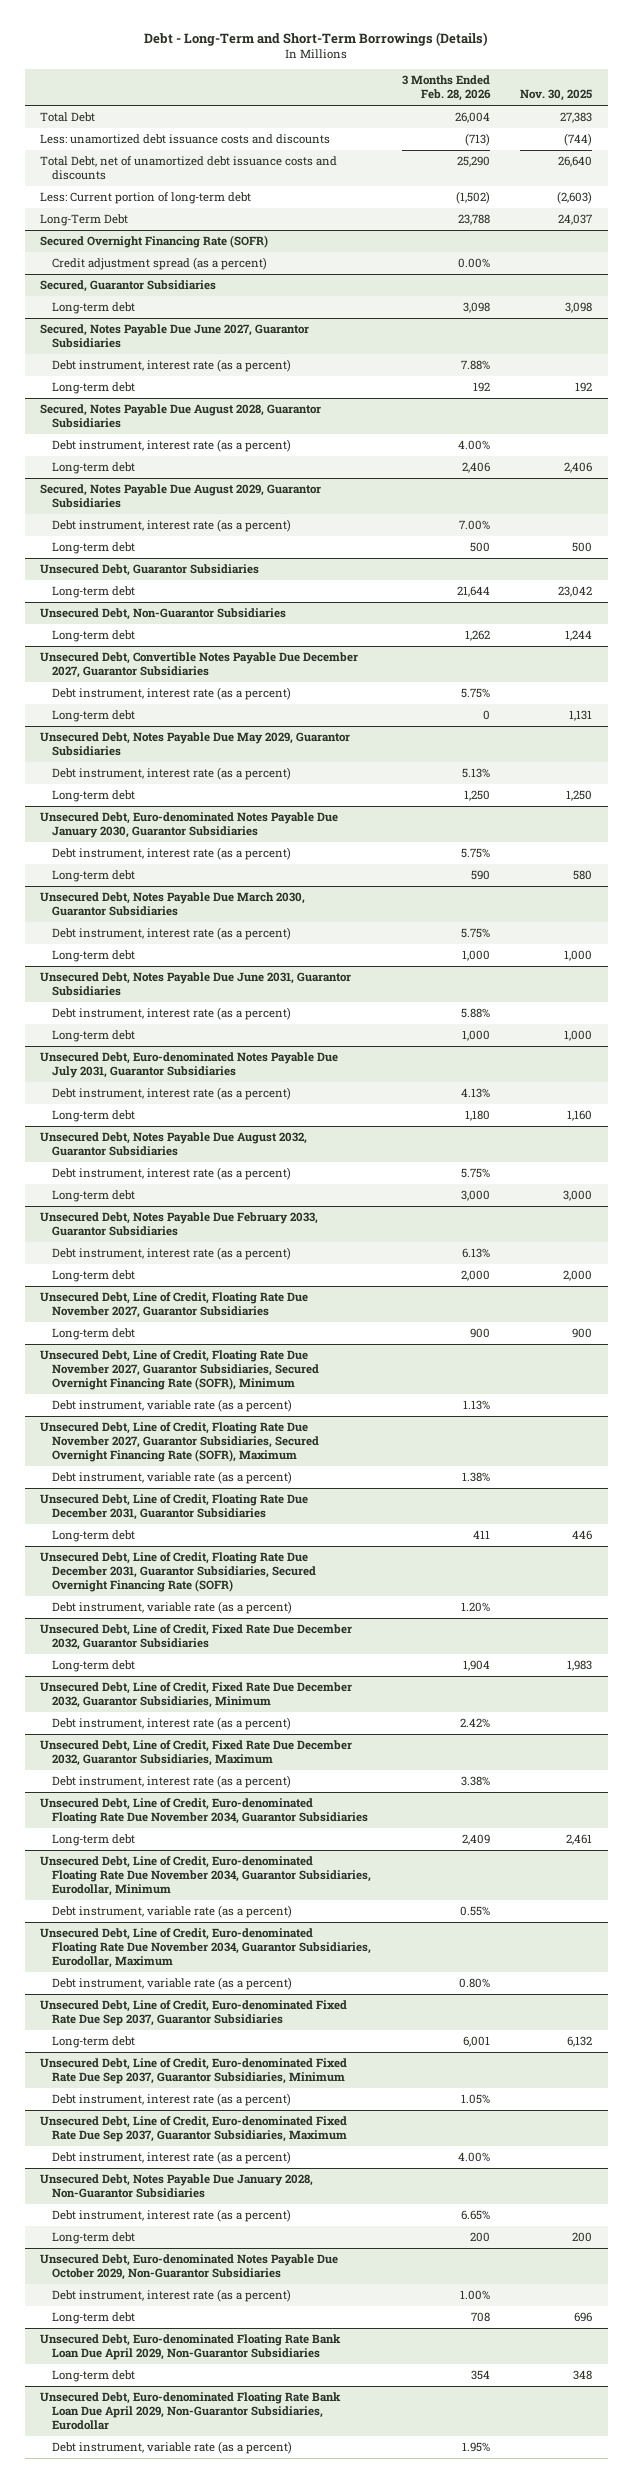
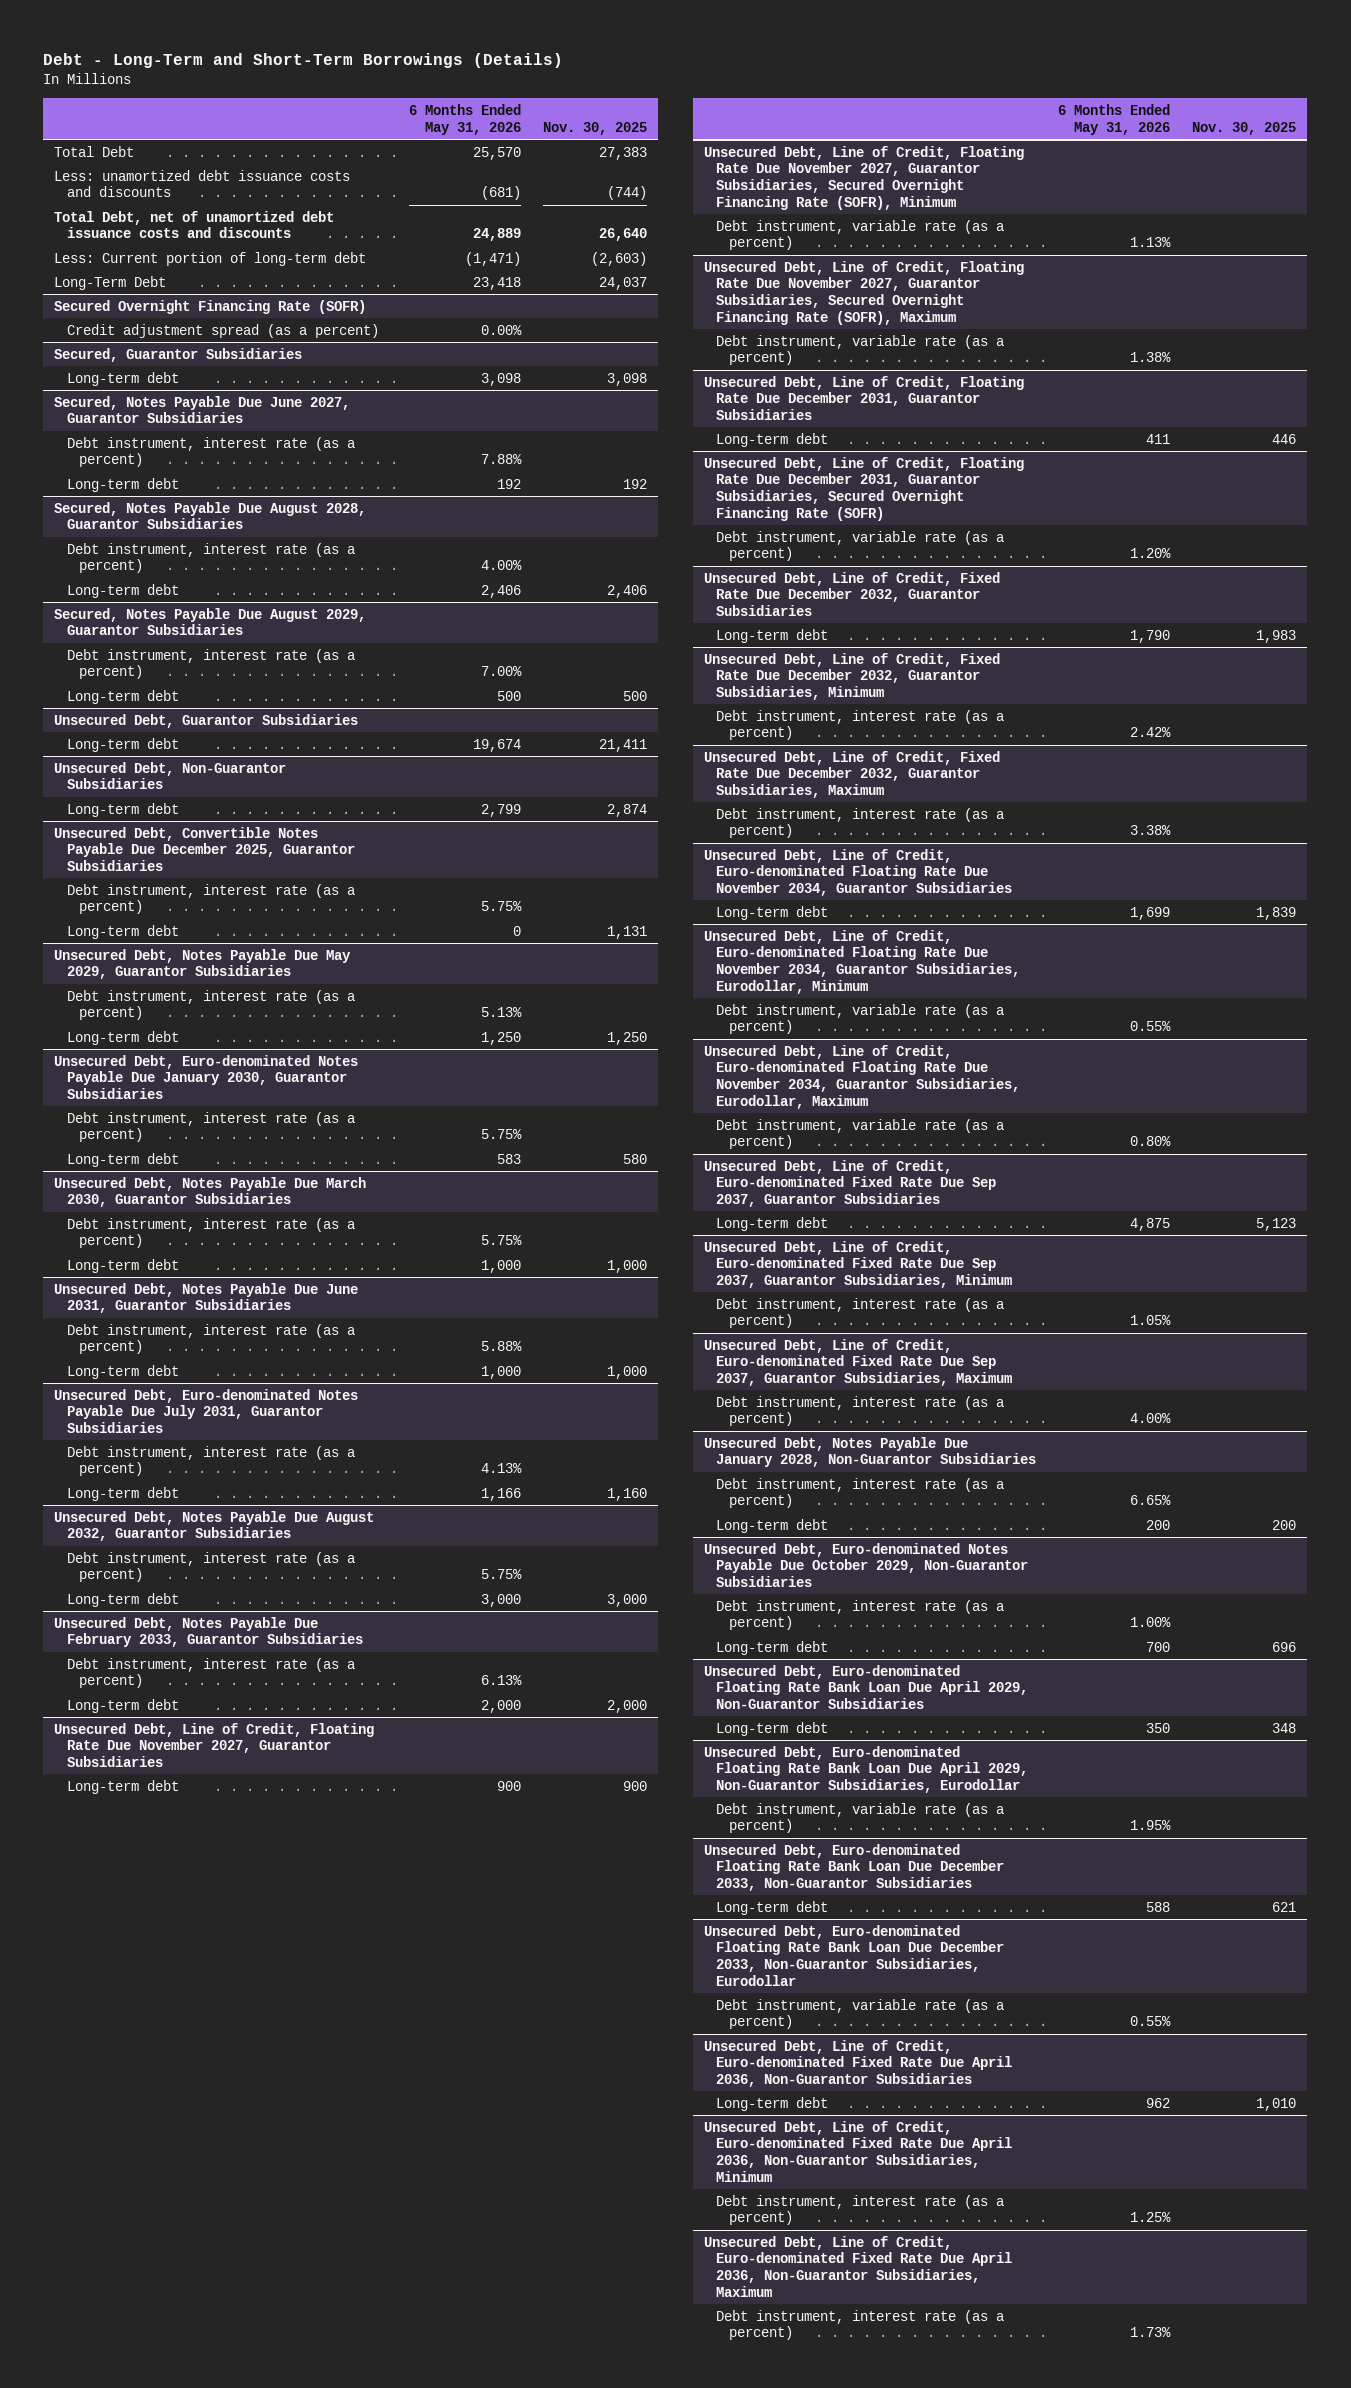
- | 3 Months Ended Feb. 28, 2026 | Nov. 30, 2025
+ | 6 Months Ended May 31, 2026 | Nov. 30, 2025
@ Unsecured Debt, Guarantor Subsidiaries
- Long-term debt | 21,644 | 23,042
+ Long-term debt | 19,674 | 21,411
@ Unsecured Debt, Non-Guarantor Subsidiaries
- Long-term debt | 1,262 | 1,244
- Unsecured Debt, Convertible Notes Payable Due December 2027, Guarantor Subsidiaries
@ Unsecured Debt, Non-Guarantor Subsidiaries
+ Long-term debt | 2,799 | 2,874
+ Unsecured Debt, Convertible Notes Payable Due December 2025, Guarantor Subsidiaries
@ Unsecured Debt, Line of Credit, Euro-denominated Floating Rate Due November 2034, Guarantor Subsidiaries
- Long-term debt | 2,409 | 2,461
+ Long-term debt | 1,699 | 1,839
@ Unsecured Debt, Line of Credit, Euro-denominated Fixed Rate Due Sep 2037, Guarantor Subsidiaries
- Long-term debt | 6,001 | 6,132
+ Long-term debt | 4,875 | 5,123
+ Unsecured Debt, Euro-denominated Floating Rate Bank Loan Due December 2033, Non-Guarantor Subsidiaries
+ Long-term debt | 588 | 621
+ Unsecured Debt, Euro-denominated Floating Rate Bank Loan Due December 2033, Non-Guarantor Subsidiaries, Eurodollar
+ Debt instrument, variable rate (as a percent) | 0.55% |
+ Unsecured Debt, Line of Credit, Euro-denominated Fixed Rate Due April 2036, Non-Guarantor Subsidiaries
+ Long-term debt | 962 | 1,010
+ Unsecured Debt, Line of Credit, Euro-denominated Fixed Rate Due April 2036, Non-Guarantor Subsidiaries, Minimum
+ Debt instrument, interest rate (as a percent) | 1.25% |
+ Unsecured Debt, Line of Credit, Euro-denominated Fixed Rate Due April 2036, Non-Guarantor Subsidiaries, Maximum
+ Debt instrument, interest rate (as a percent) | 1.73% |

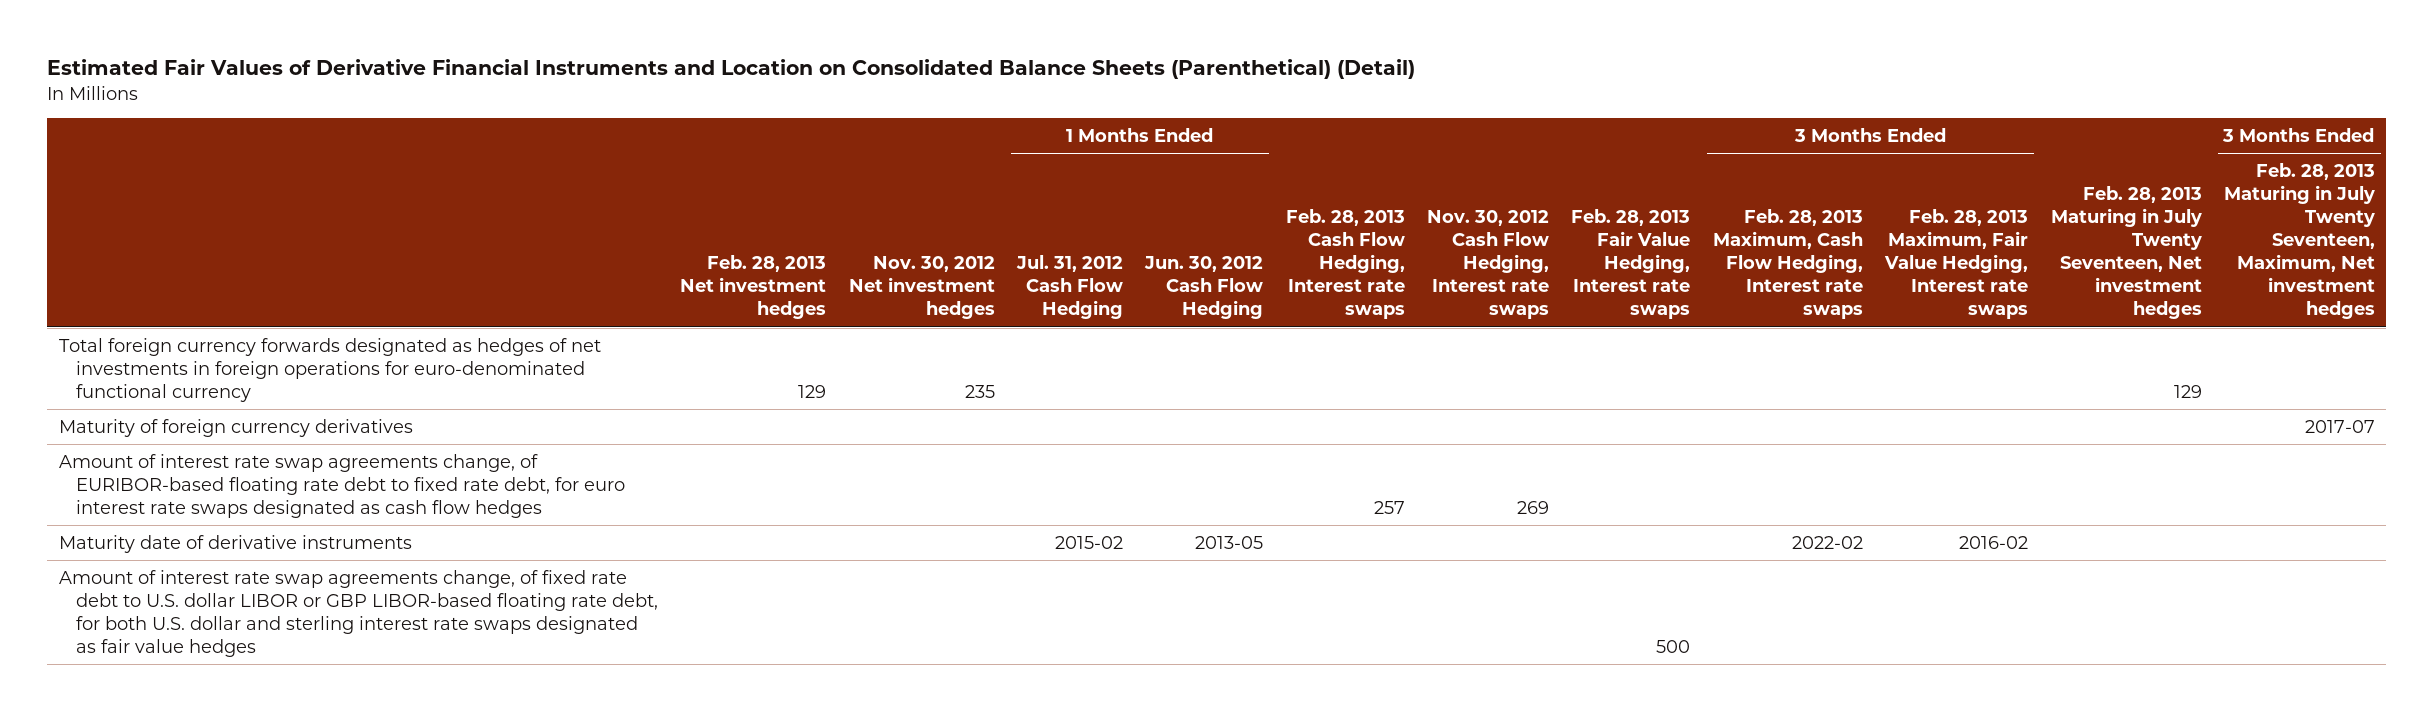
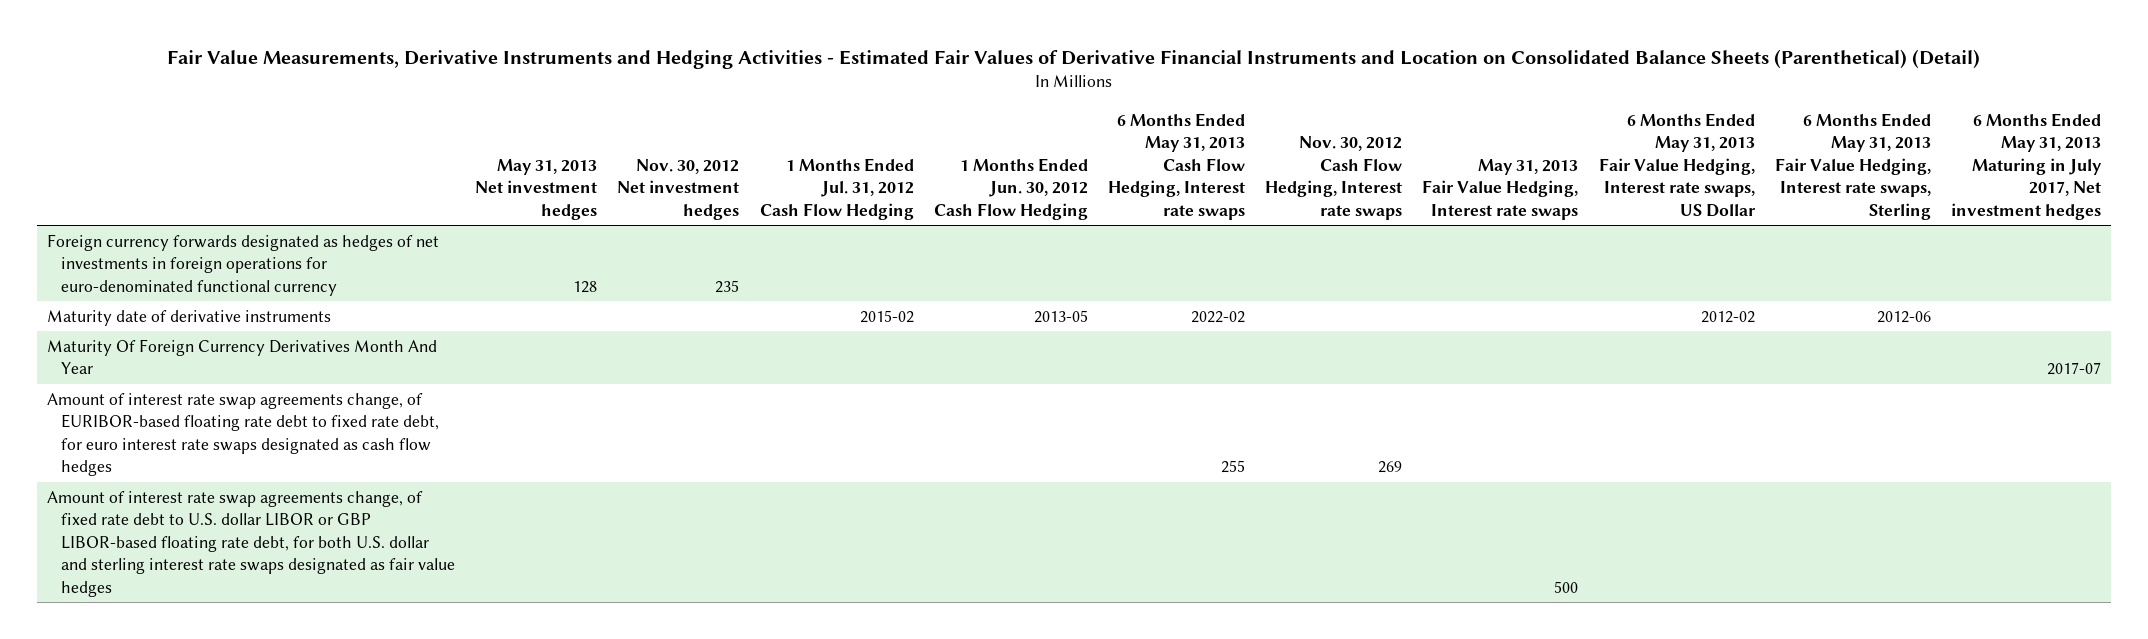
- Estimated Fair Values of Derivative Financial Instruments and Location on Consolidated Balance Sheets (Parenthetical) (Detail)
+ Fair Value Measurements, Derivative Instruments and Hedging Activities - Estimated Fair Values of Derivative Financial Instruments and Location on Consolidated Balance Sheets (Parenthetical) (Detail)
- | Feb. 28, 2013 Net investment hedges | Nov. 30, 2012 Net investment hedges | 1 Months Ended Jul. 31, 2012 Cash Flow Hedging | 1 Months Ended Jun. 30, 2012 Cash Flow Hedging | Feb. 28, 2013 Cash Flow Hedging, Interest rate swaps | Nov. 30, 2012 Cash Flow Hedging, Interest rate swaps | Feb. 28, 2013 Fair Value Hedging, Interest rate swaps | 3 Months Ended Feb. 28, 2013 Maximum, Cash Flow Hedging, Interest rate swaps | 3 Months Ended Feb. 28, 2013 Maximum, Fair Value Hedging, Interest rate swaps | Feb. 28, 2013 Maturing in July Twenty Seventeen, Net investment hedges | 3 Months Ended Feb. 28, 2013 Maturing in July Twenty Seventeen, Maximum, Net investment hedges
+ | May 31, 2013 Net investment hedges | Nov. 30, 2012 Net investment hedges | 1 Months Ended Jul. 31, 2012 Cash Flow Hedging | 1 Months Ended Jun. 30, 2012 Cash Flow Hedging | 6 Months Ended May 31, 2013 Cash Flow Hedging, Interest rate swaps | Nov. 30, 2012 Cash Flow Hedging, Interest rate swaps | May 31, 2013 Fair Value Hedging, Interest rate swaps | 6 Months Ended May 31, 2013 Fair Value Hedging, Interest rate swaps, US Dollar | 6 Months Ended May 31, 2013 Fair Value Hedging, Interest rate swaps, Sterling | 6 Months Ended May 31, 2013 Maturing in July 2017, Net investment hedges
- Total foreign currency forwards designated as hedges of net investments in foreign operations for euro-denominated functional currency | 129 | 235 | | | | | | | | 129 |
- Maturity of foreign currency derivatives | | | | | | | | | | | 2017-07
+ Foreign currency forwards designated as hedges of net investments in foreign operations for euro-denominated functional currency | 128 | 235 | | | | | | | |
+ Maturity Of Foreign Currency Derivatives Month And Year | | | | | | | | | | 2017-07
moved down: Amount of interest rate swap agreements change, of EURIBOR-based floating rate debt to fixed rate debt, for euro interest rate swaps designated as cash flow hedges | | | | | 255 | 269 | | | |

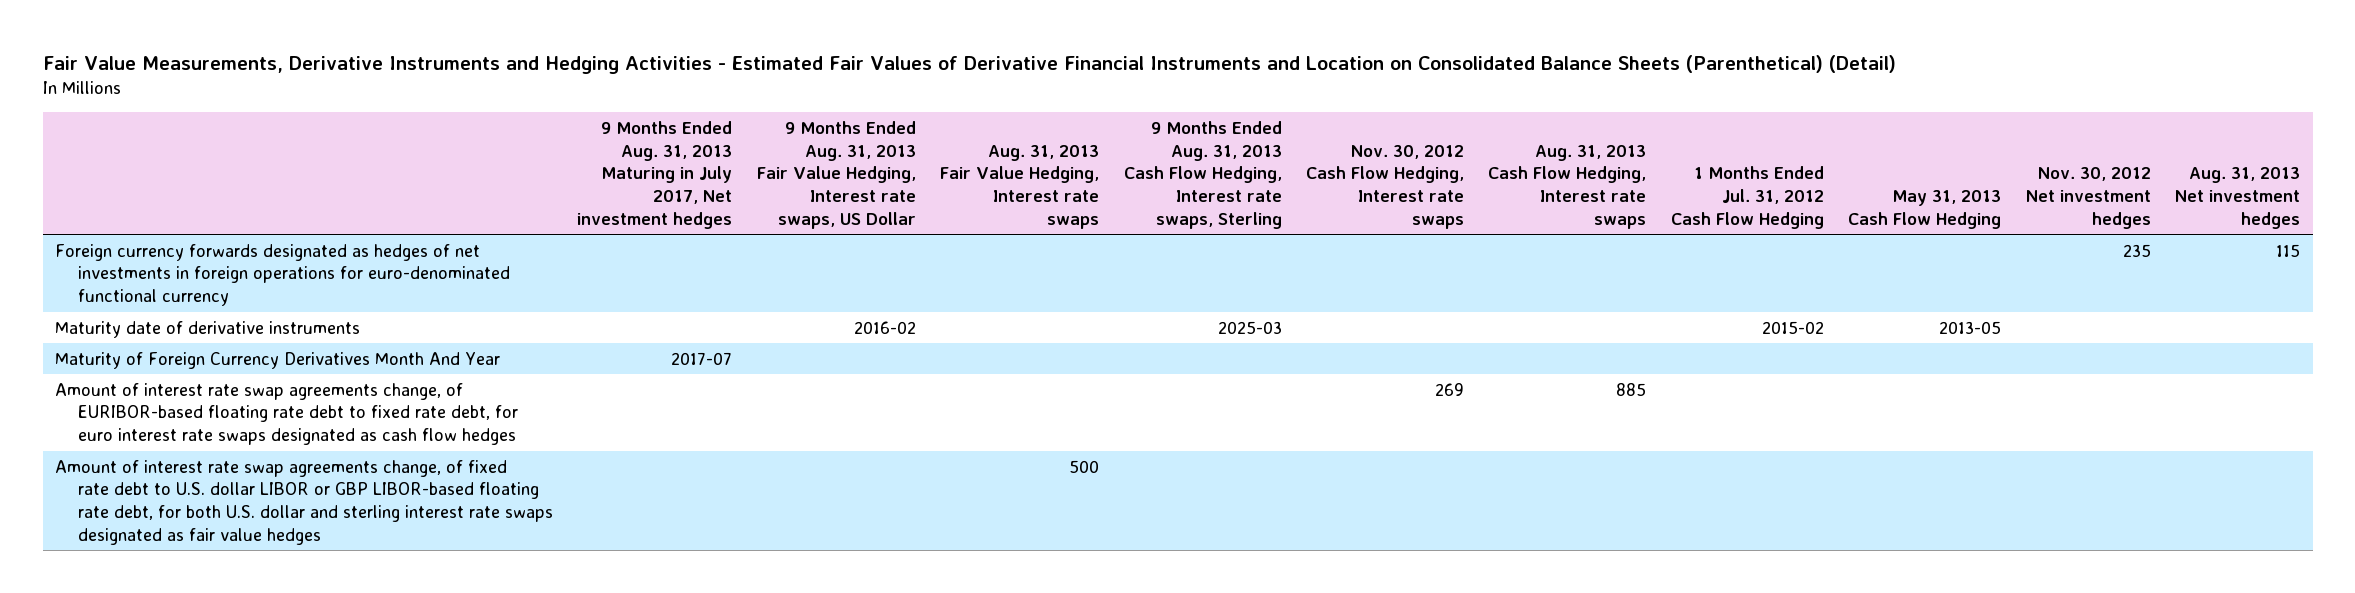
- | May 31, 2013 Net investment hedges | Nov. 30, 2012 Net investment hedges | 1 Months Ended Jul. 31, 2012 Cash Flow Hedging | 1 Months Ended Jun. 30, 2012 Cash Flow Hedging | 6 Months Ended May 31, 2013 Cash Flow Hedging, Interest rate swaps | Nov. 30, 2012 Cash Flow Hedging, Interest rate swaps | May 31, 2013 Fair Value Hedging, Interest rate swaps | 6 Months Ended May 31, 2013 Fair Value Hedging, Interest rate swaps, US Dollar | 6 Months Ended May 31, 2013 Fair Value Hedging, Interest rate swaps, Sterling | 6 Months Ended May 31, 2013 Maturing in July 2017, Net investment hedges
+ | 9 Months Ended Aug. 31, 2013 Maturing in July 2017, Net investment hedges | 9 Months Ended Aug. 31, 2013 Fair Value Hedging, Interest rate swaps, US Dollar | Aug. 31, 2013 Fair Value Hedging, Interest rate swaps | 9 Months Ended Aug. 31, 2013 Cash Flow Hedging, Interest rate swaps, Sterling | Nov. 30, 2012 Cash Flow Hedging, Interest rate swaps | Aug. 31, 2013 Cash Flow Hedging, Interest rate swaps | 1 Months Ended Jul. 31, 2012 Cash Flow Hedging | May 31, 2013 Cash Flow Hedging | Nov. 30, 2012 Net investment hedges | Aug. 31, 2013 Net investment hedges
- Maturity Of Foreign Currency Derivatives Month And Year | | | | | | | | | | 2017-07
+ Maturity of Foreign Currency Derivatives Month And Year | 2017-07 | | | | | | | | |

